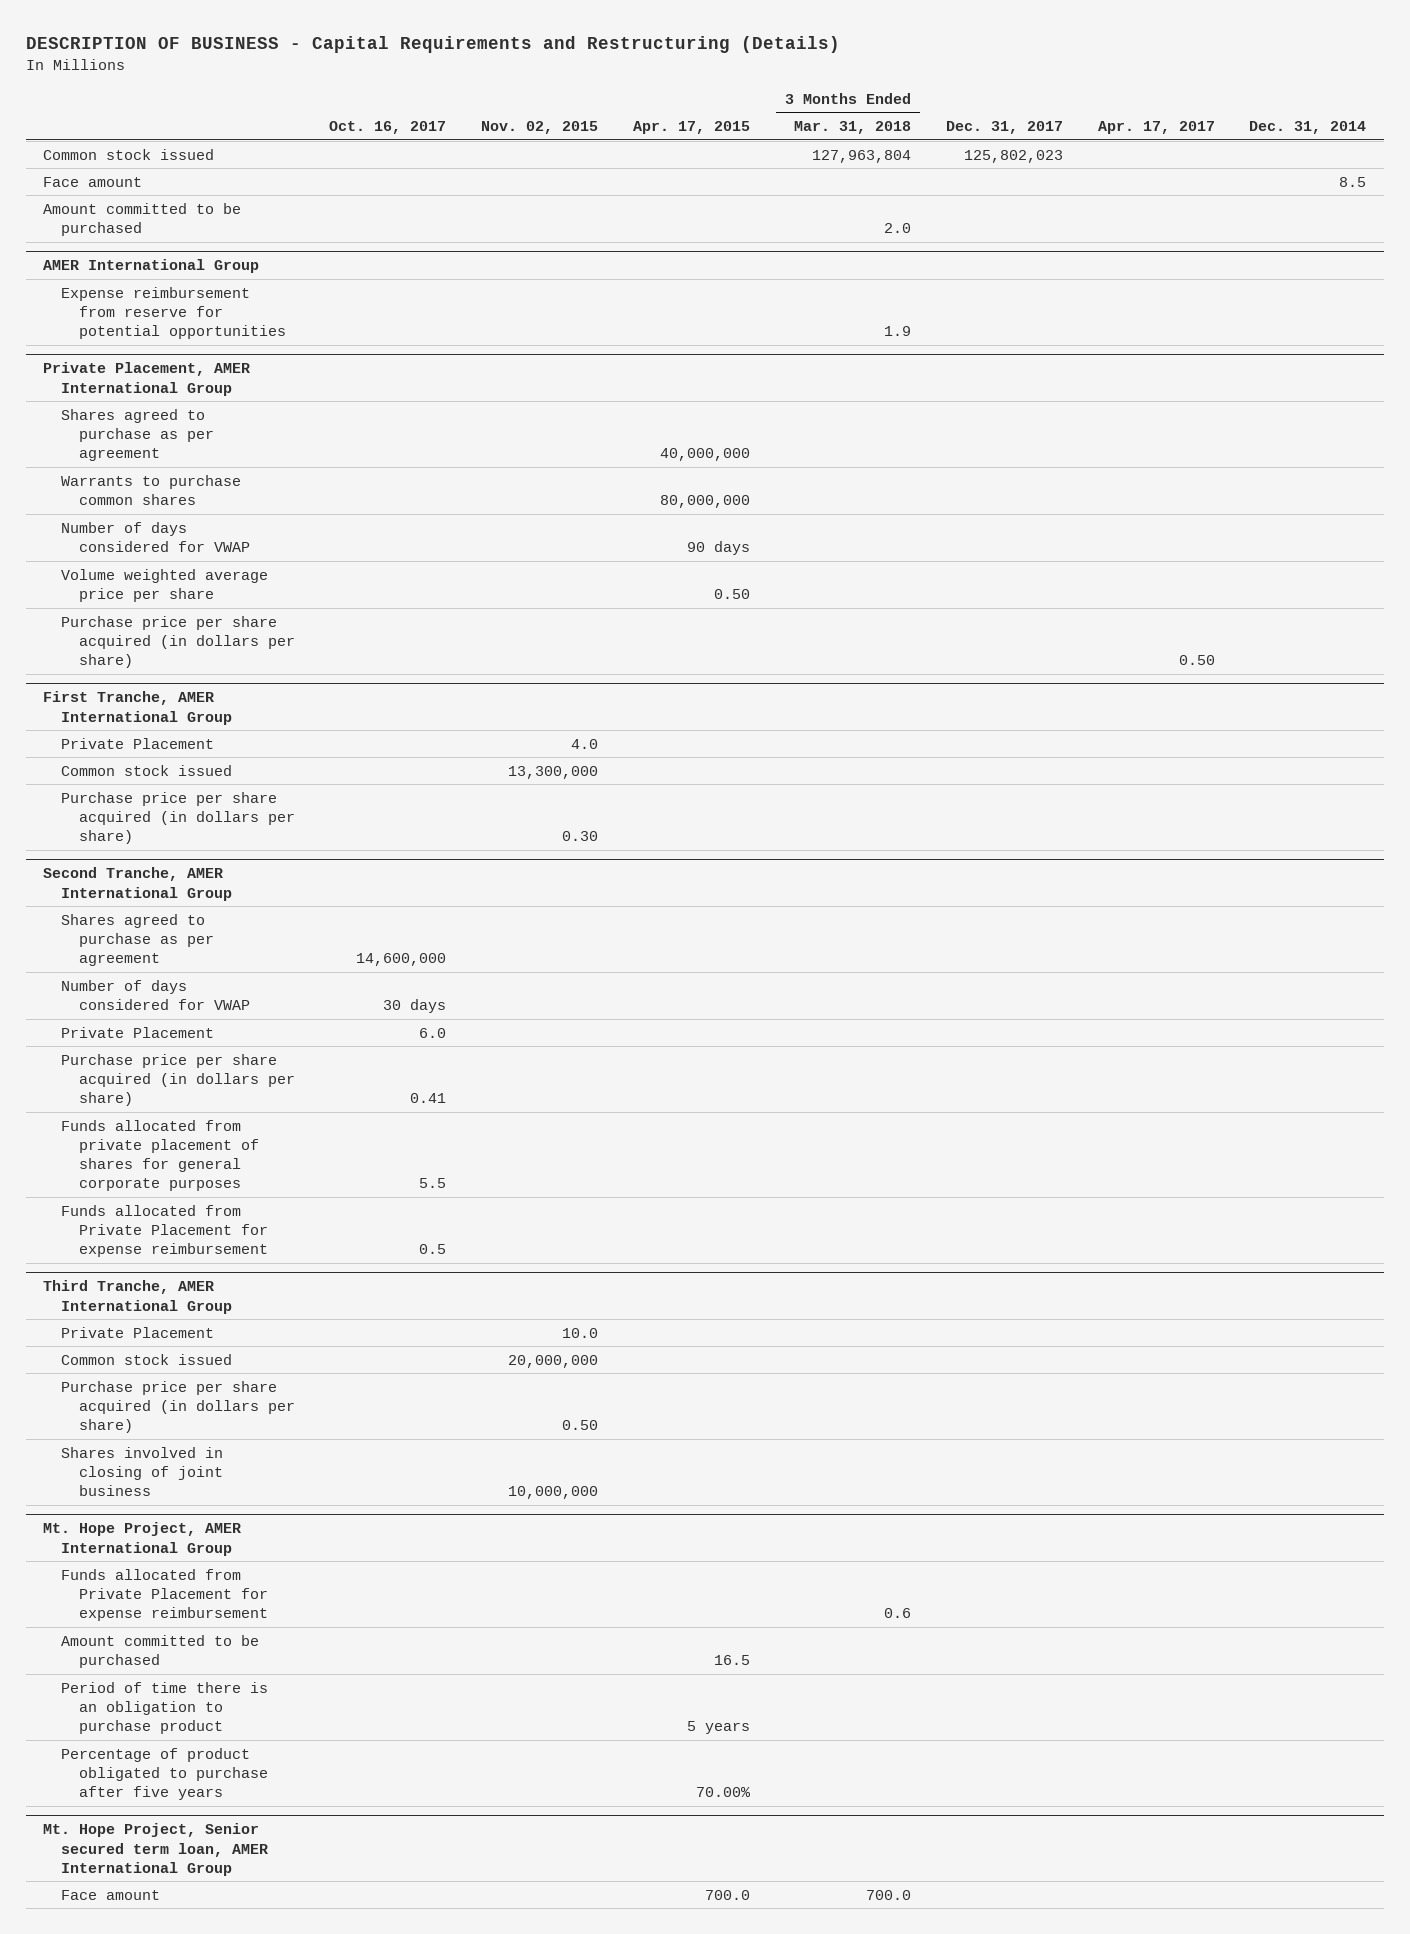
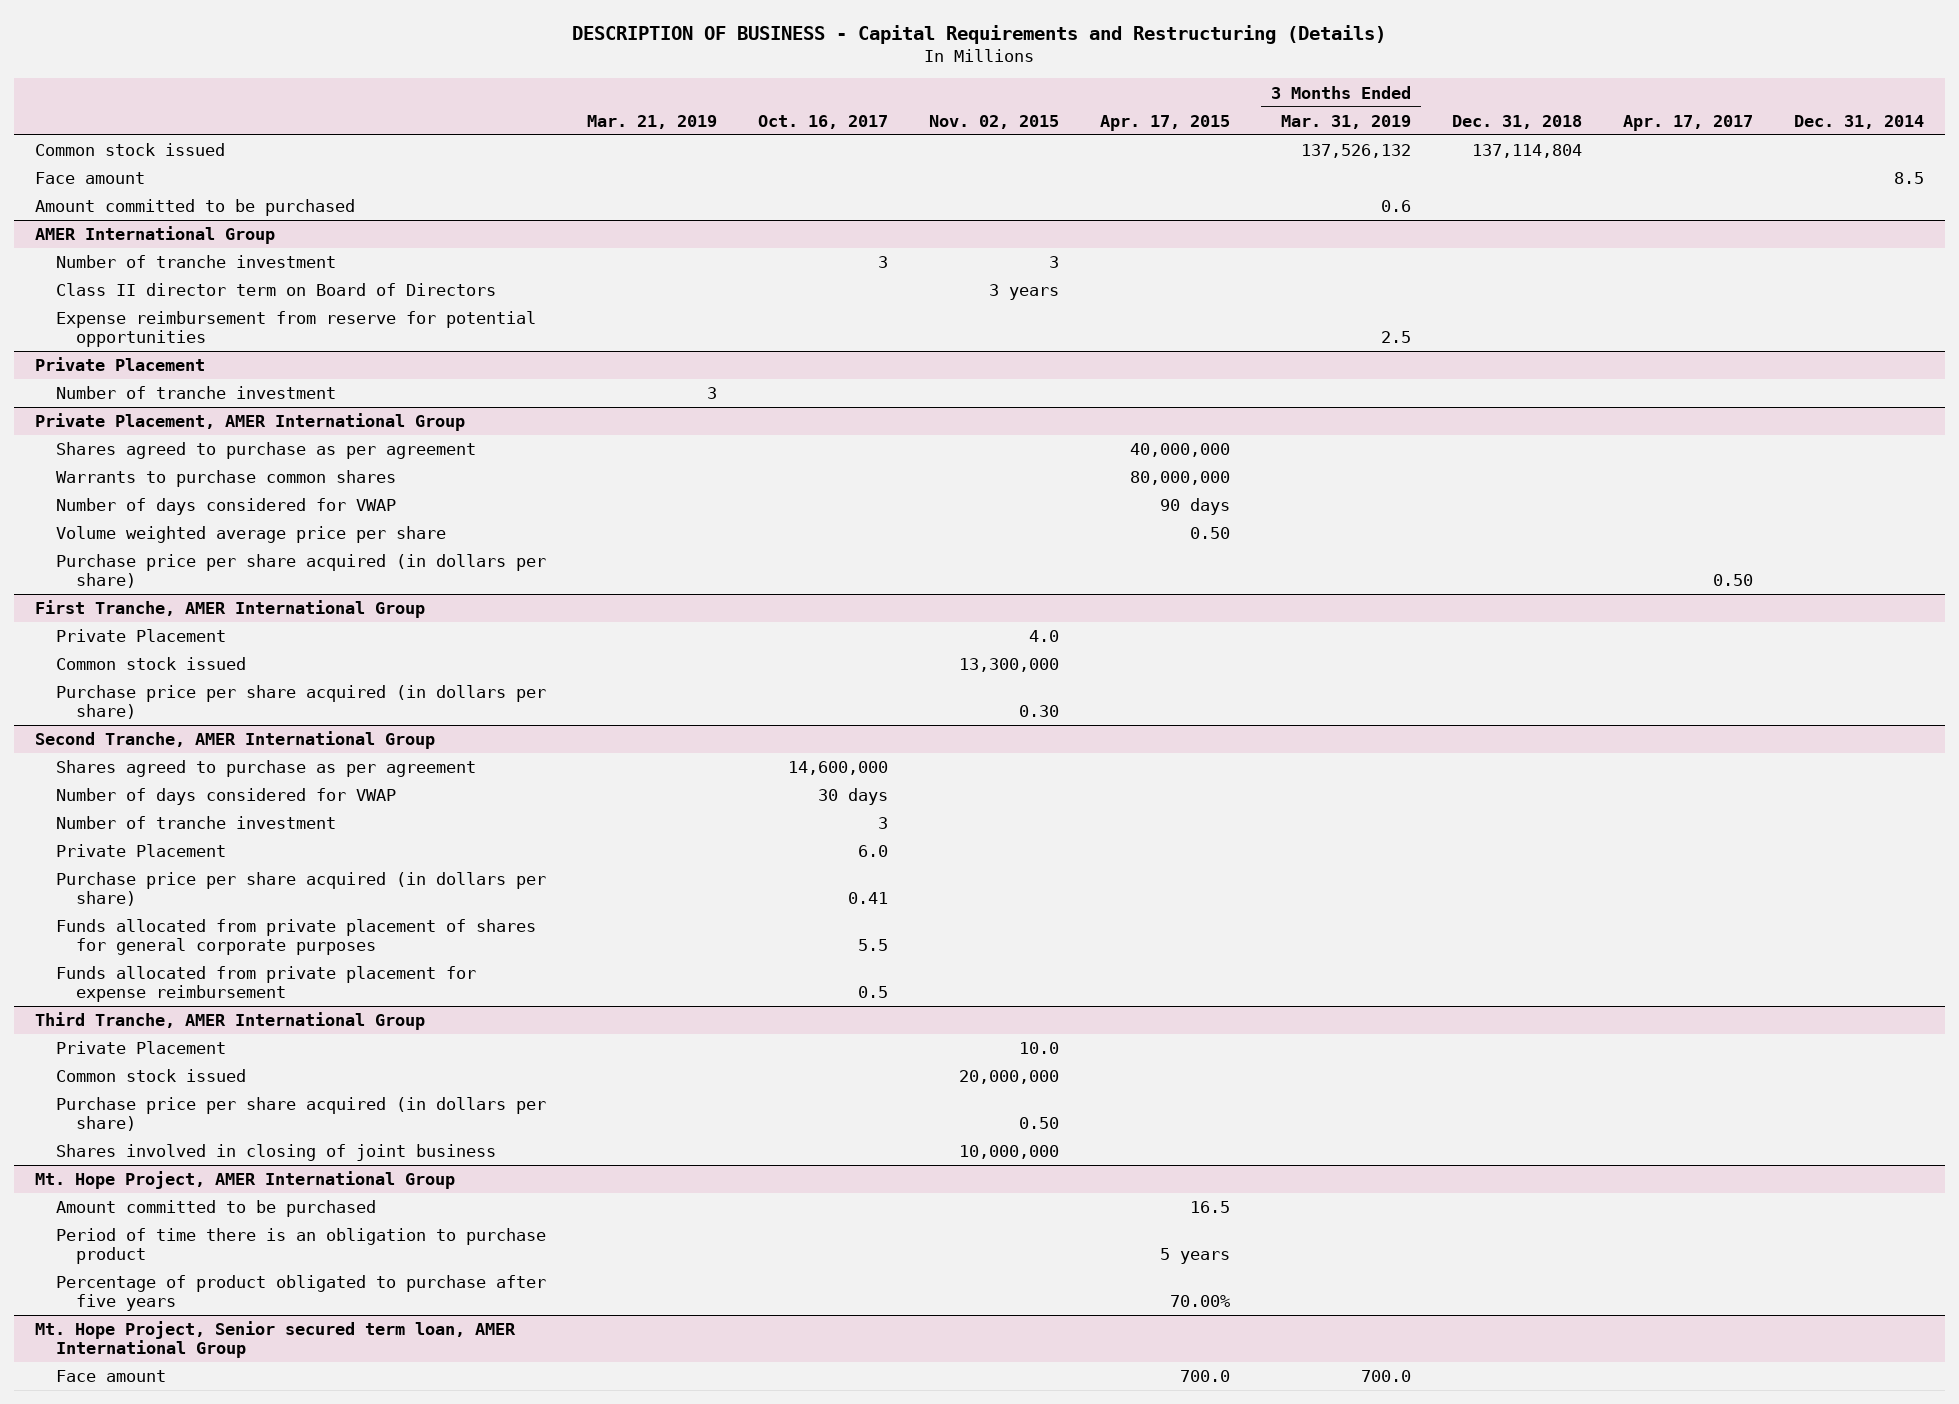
- | Oct. 16, 2017 | Nov. 02, 2015 | Apr. 17, 2015 | 3 Months Ended Mar. 31, 2018 | Dec. 31, 2017 | Apr. 17, 2017 | Dec. 31, 2014
+ | Mar. 21, 2019 | Oct. 16, 2017 | Nov. 02, 2015 | Apr. 17, 2015 | 3 Months Ended Mar. 31, 2019 | Dec. 31, 2018 | Apr. 17, 2017 | Dec. 31, 2014
@ AMER International Group
+ Number of tranche investment | | 3 | 3 | | | | |
+ Class II director term on Board of Directors | | | 3 years | | | | |
+ Private Placement
+ Number of tranche investment | 3 | | | | | | |
@ Second Tranche, AMER International Group
+ Number of tranche investment | | 3 | | | | | |
- Funds allocated from Private Placement for expense reimbursement | 0.5 | | | | | |
+ Funds allocated from private placement for expense reimbursement | | 0.5 | | | | | |
@ Mt. Hope Project, AMER International Group
- Funds allocated from Private Placement for expense reimbursement | | | | 0.6 | | |

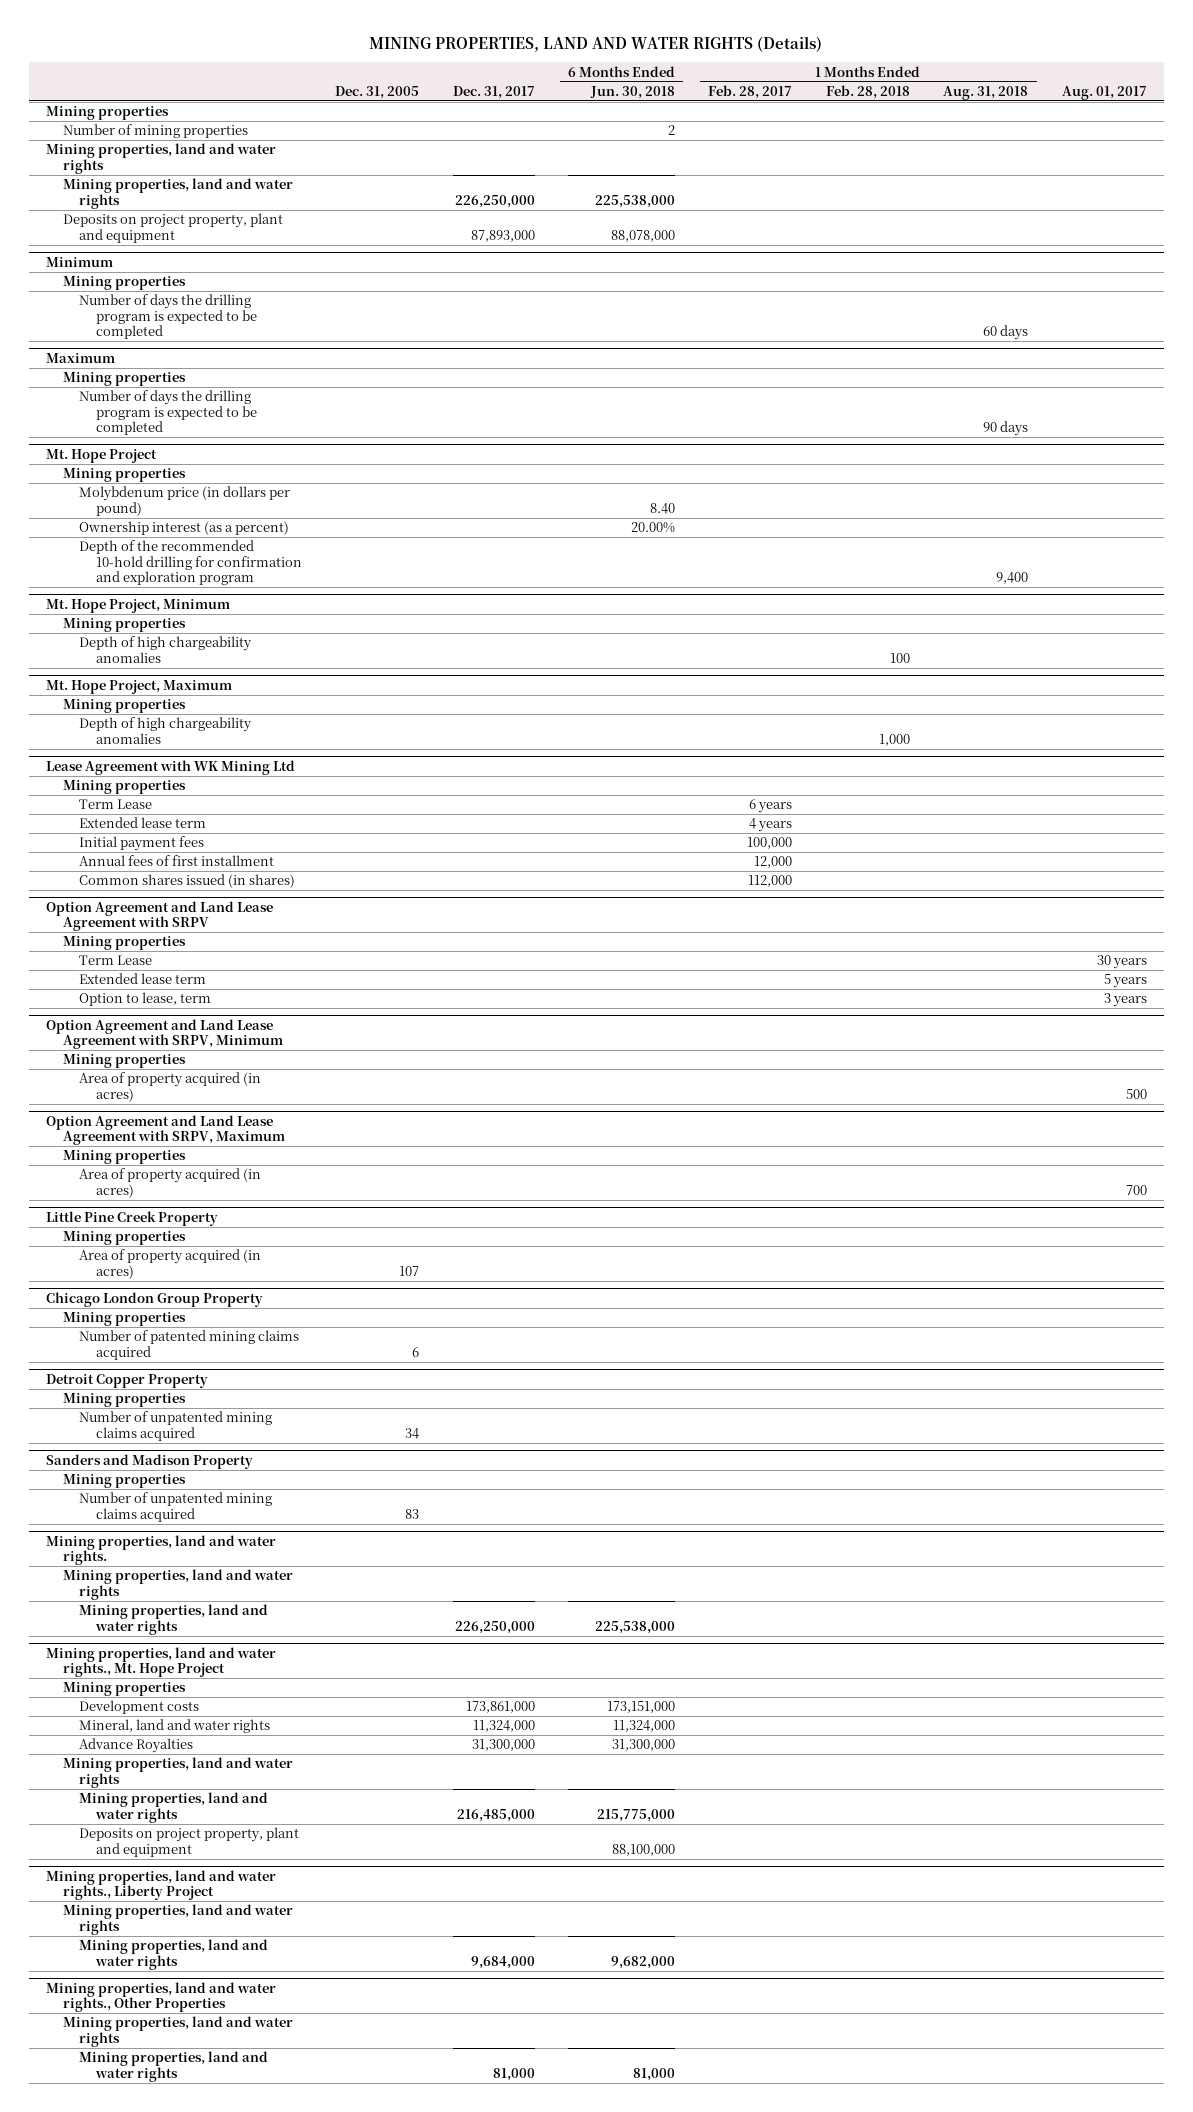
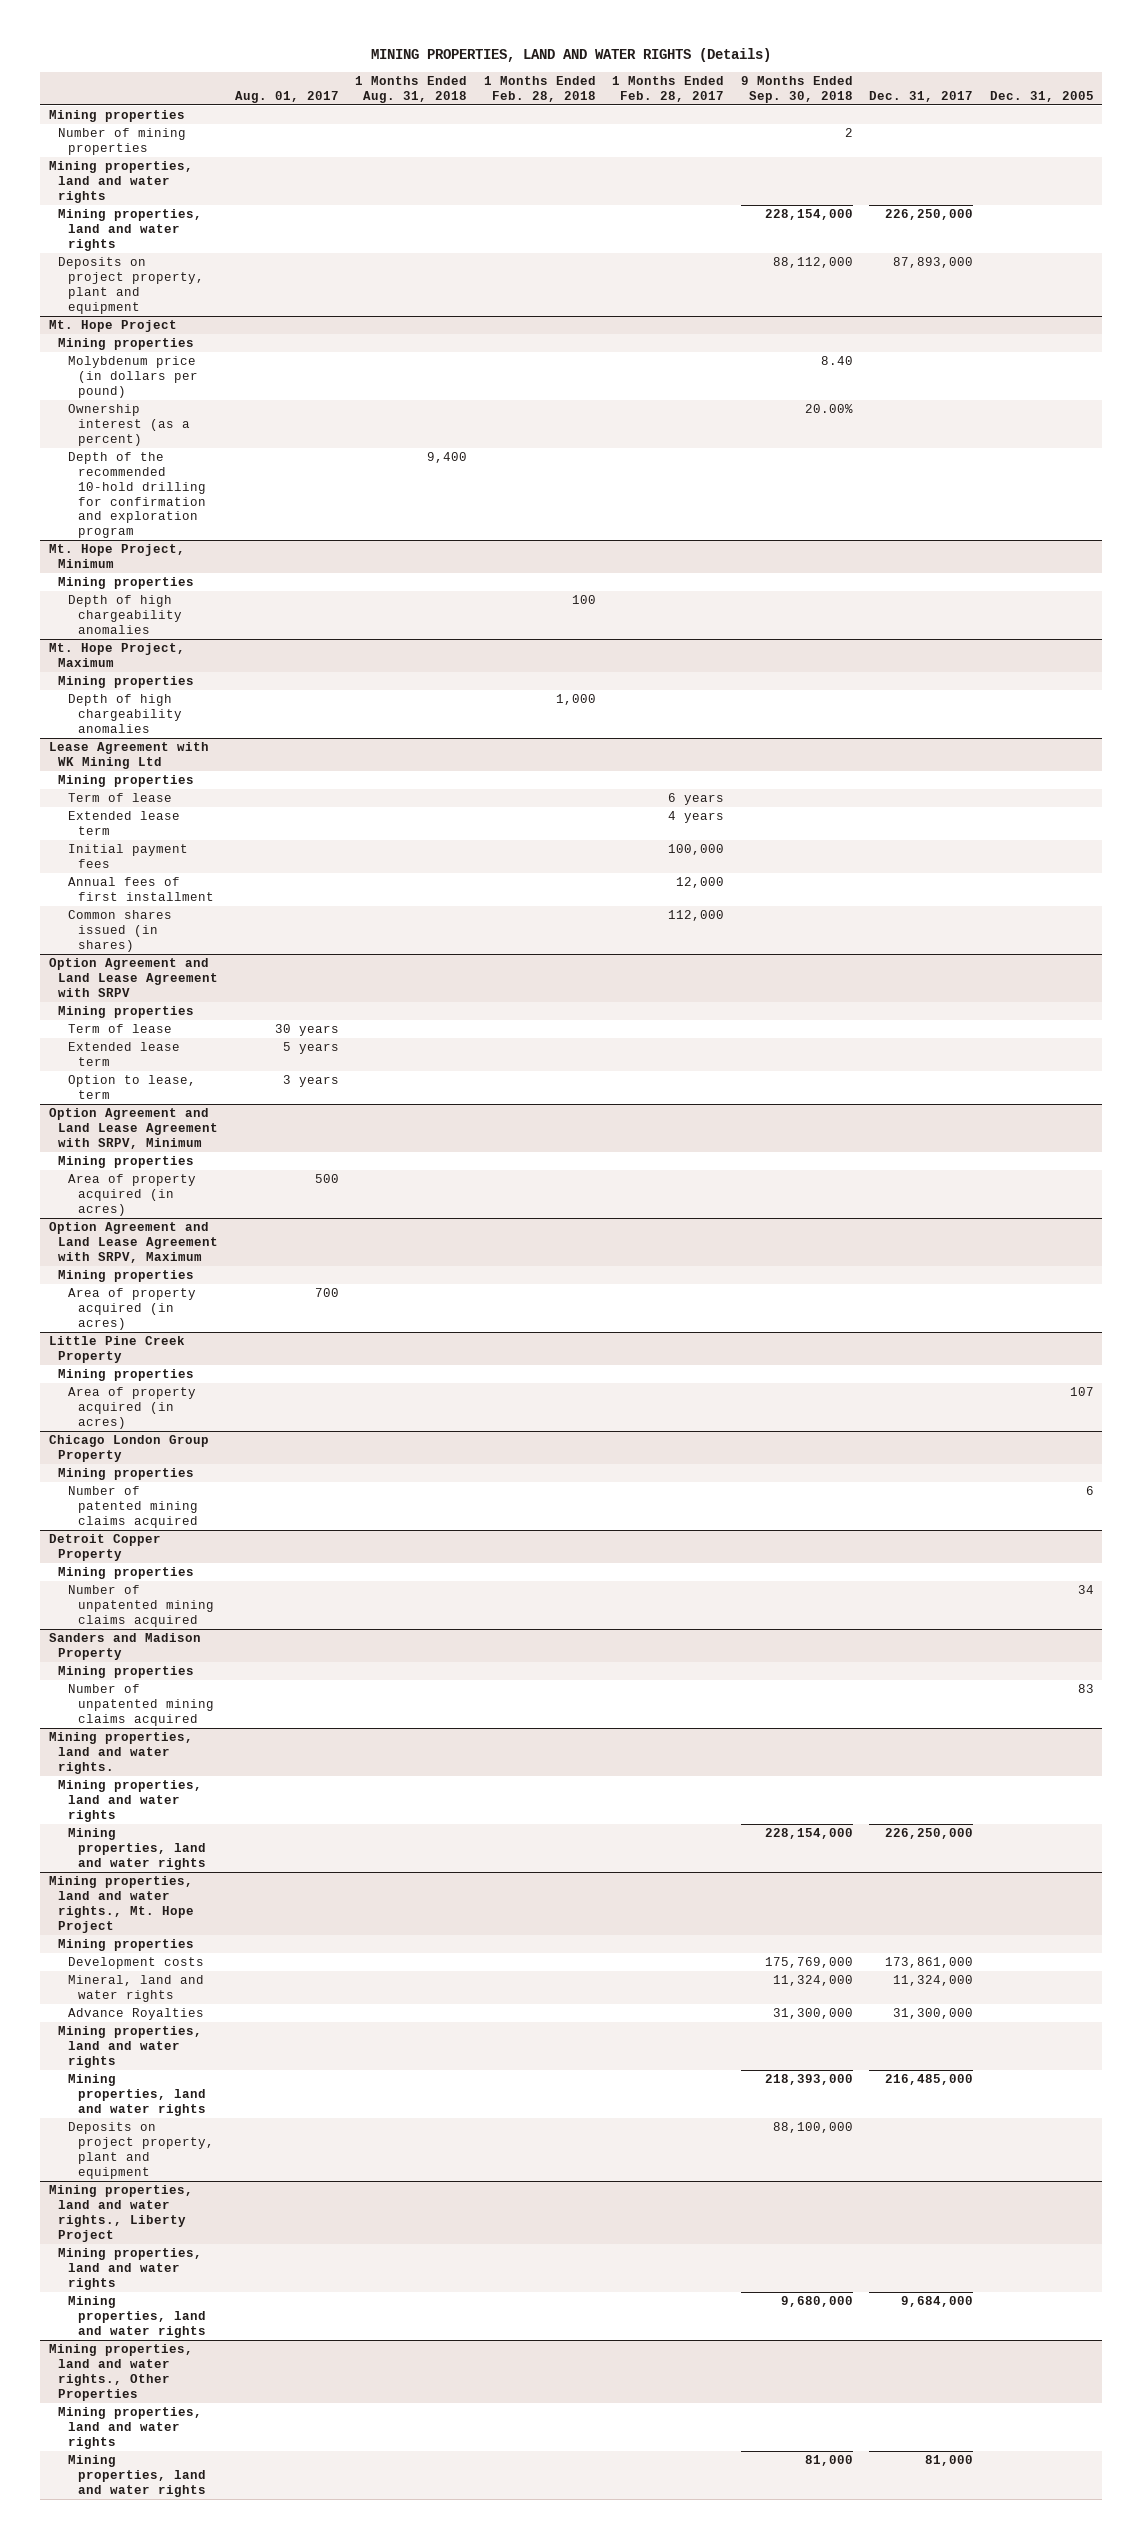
- | Dec. 31, 2005 | Dec. 31, 2017 | 6 Months Ended Jun. 30, 2018 | 1 Months Ended Feb. 28, 2017 | 1 Months Ended Feb. 28, 2018 | 1 Months Ended Aug. 31, 2018 | Aug. 01, 2017
+ | Aug. 01, 2017 | 1 Months Ended Aug. 31, 2018 | 1 Months Ended Feb. 28, 2018 | 1 Months Ended Feb. 28, 2017 | 9 Months Ended Sep. 30, 2018 | Dec. 31, 2017 | Dec. 31, 2005
- Minimum
- Mining properties
- Number of days the drilling program is expected to be completed | | | | | | 60 days |
- Maximum
- Mining properties
- Number of days the drilling program is expected to be completed | | | | | | 90 days |
@ Lease Agreement with WK Mining Ltd
- Term Lease | | | | 6 years | | |
+ Term of lease | | | | 6 years | | |
@ Option Agreement and Land Lease Agreement with SRPV
- Term Lease | | | | | | | 30 years
+ Term of lease | 30 years | | | | | |

